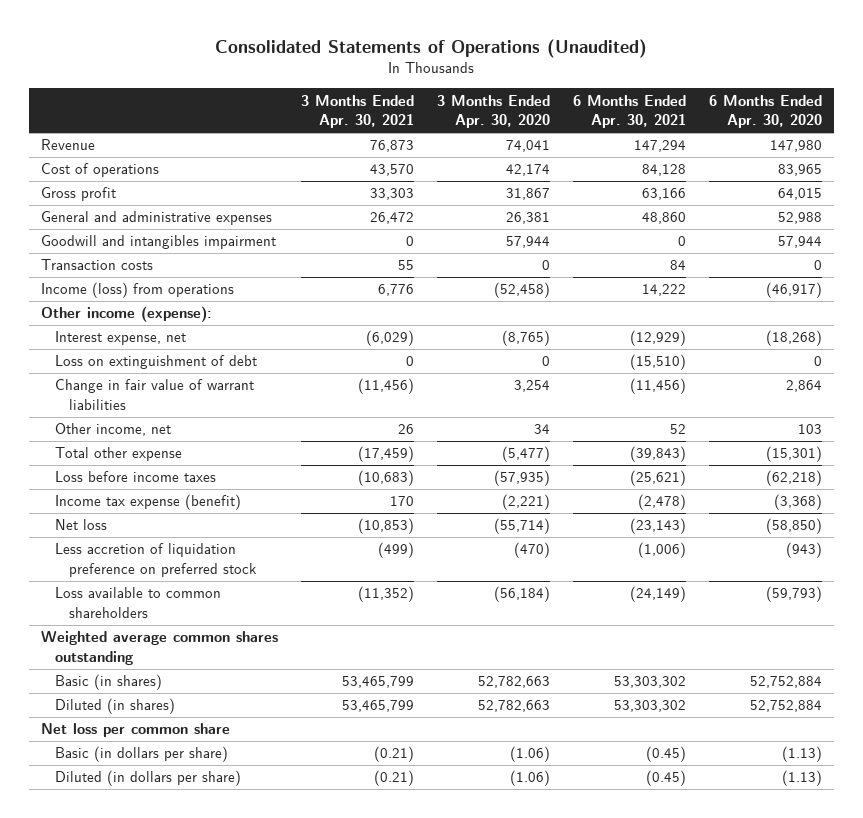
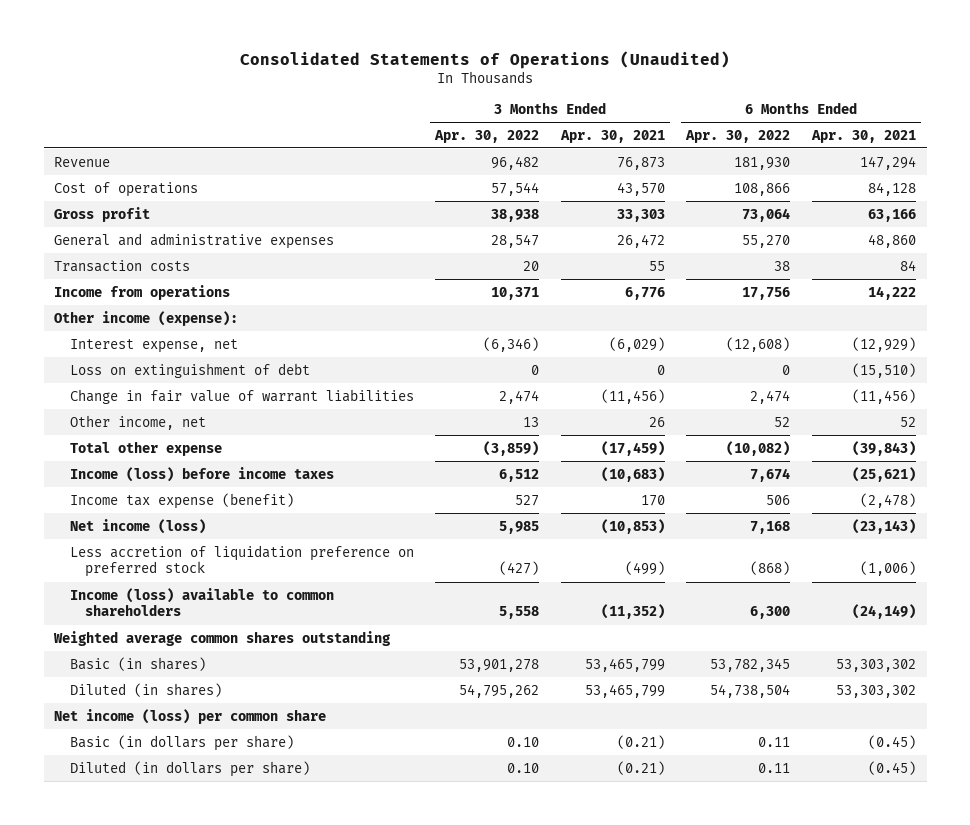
- | 3 Months Ended Apr. 30, 2021 | 3 Months Ended Apr. 30, 2020 | 6 Months Ended Apr. 30, 2021 | 6 Months Ended Apr. 30, 2020
+ | 3 Months Ended Apr. 30, 2022 | 3 Months Ended Apr. 30, 2021 | 6 Months Ended Apr. 30, 2022 | 6 Months Ended Apr. 30, 2021
- Goodwill and intangibles impairment | 0 | 57,944 | 0 | 57,944
- Income (loss) from operations | 6,776 | (52,458) | 14,222 | (46,917)
+ Income from operations | 10,371 | 6,776 | 17,756 | 14,222
- Loss before income taxes | (10,683) | (57,935) | (25,621) | (62,218)
+ Income (loss) before income taxes | 6,512 | (10,683) | 7,674 | (25,621)
- Net loss | (10,853) | (55,714) | (23,143) | (58,850)
+ Net income (loss) | 5,985 | (10,853) | 7,168 | (23,143)
- Loss available to common shareholders | (11,352) | (56,184) | (24,149) | (59,793)
+ Income (loss) available to common shareholders | 5,558 | (11,352) | 6,300 | (24,149)
- Net loss per common share
+ Net income (loss) per common share

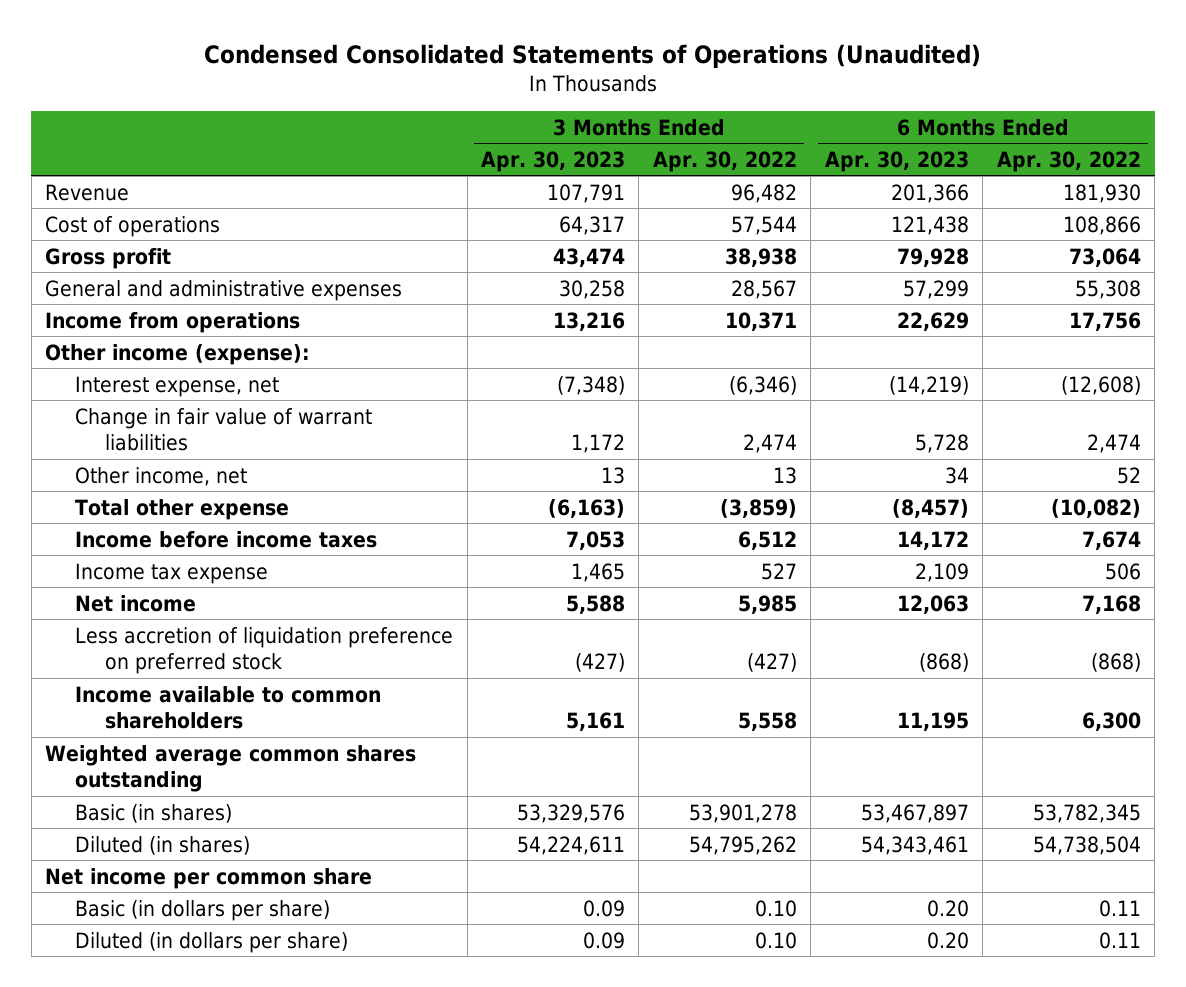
- Consolidated Statements of Operations (Unaudited)
+ Condensed Consolidated Statements of Operations (Unaudited)
- | 3 Months Ended Apr. 30, 2022 | 3 Months Ended Apr. 30, 2021 | 6 Months Ended Apr. 30, 2022 | 6 Months Ended Apr. 30, 2021
+ | 3 Months Ended Apr. 30, 2023 | 3 Months Ended Apr. 30, 2022 | 6 Months Ended Apr. 30, 2023 | 6 Months Ended Apr. 30, 2022
- General and administrative expenses | 28,547 | 26,472 | 55,270 | 48,860
- Transaction costs | 20 | 55 | 38 | 84
+ General and administrative expenses | 30,258 | 28,567 | 57,299 | 55,308
- Loss on extinguishment of debt | 0 | 0 | 0 | (15,510)
- Income (loss) before income taxes | 6,512 | (10,683) | 7,674 | (25,621)
- Income tax expense (benefit) | 527 | 170 | 506 | (2,478)
- Net income (loss) | 5,985 | (10,853) | 7,168 | (23,143)
+ Income before income taxes | 7,053 | 6,512 | 14,172 | 7,674
+ Income tax expense | 1,465 | 527 | 2,109 | 506
+ Net income | 5,588 | 5,985 | 12,063 | 7,168
- Income (loss) available to common shareholders | 5,558 | (11,352) | 6,300 | (24,149)
+ Income available to common shareholders | 5,161 | 5,558 | 11,195 | 6,300
- Net income (loss) per common share
+ Net income per common share

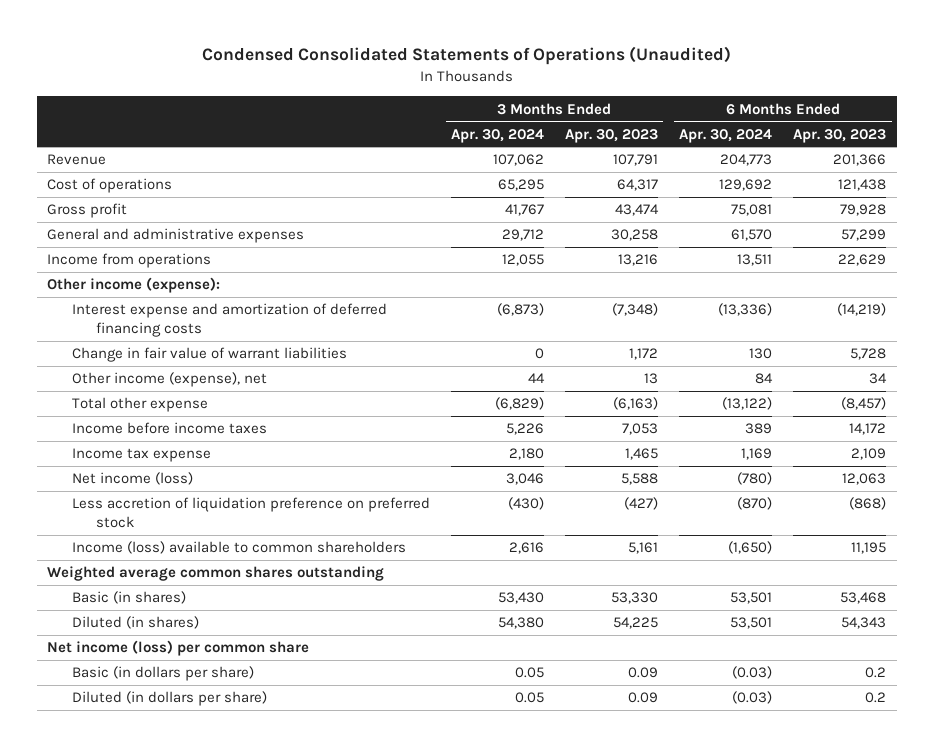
- | 3 Months Ended Apr. 30, 2023 | 3 Months Ended Apr. 30, 2022 | 6 Months Ended Apr. 30, 2023 | 6 Months Ended Apr. 30, 2022
+ | 3 Months Ended Apr. 30, 2024 | 3 Months Ended Apr. 30, 2023 | 6 Months Ended Apr. 30, 2024 | 6 Months Ended Apr. 30, 2023
- Interest expense, net | (7,348) | (6,346) | (14,219) | (12,608)
+ Interest expense and amortization of deferred financing costs | (6,873) | (7,348) | (13,336) | (14,219)
- Other income, net | 13 | 13 | 34 | 52
+ Other income (expense), net | 44 | 13 | 84 | 34
- Net income | 5,588 | 5,985 | 12,063 | 7,168
+ Net income (loss) | 3,046 | 5,588 | (780) | 12,063
- Income available to common shareholders | 5,161 | 5,558 | 11,195 | 6,300
+ Income (loss) available to common shareholders | 2,616 | 5,161 | (1,650) | 11,195
- Basic (in shares) | 53,329,576 | 53,901,278 | 53,467,897 | 53,782,345
- Diluted (in shares) | 54,224,611 | 54,795,262 | 54,343,461 | 54,738,504
- Net income per common share
- Basic (in dollars per share) | 0.09 | 0.10 | 0.20 | 0.11
- Diluted (in dollars per share) | 0.09 | 0.10 | 0.20 | 0.11
+ Basic (in shares) | 53,430 | 53,330 | 53,501 | 53,468
+ Diluted (in shares) | 54,380 | 54,225 | 53,501 | 54,343
+ Net income (loss) per common share
+ Basic (in dollars per share) | 0.05 | 0.09 | (0.03) | 0.2
+ Diluted (in dollars per share) | 0.05 | 0.09 | (0.03) | 0.2

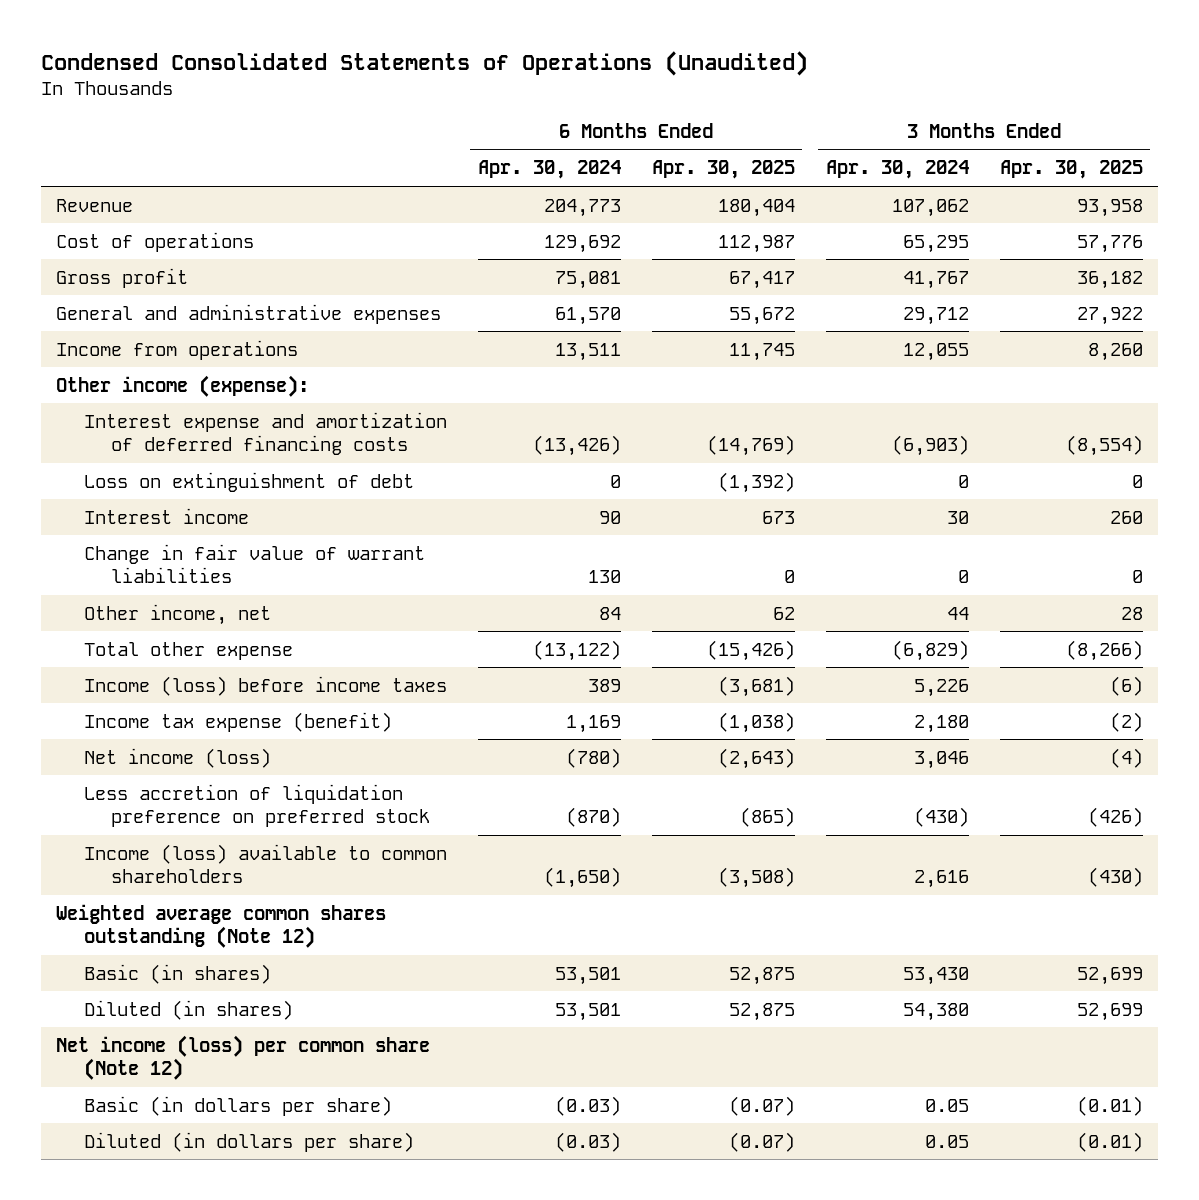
- | 3 Months Ended Apr. 30, 2024 | 3 Months Ended Apr. 30, 2023 | 6 Months Ended Apr. 30, 2024 | 6 Months Ended Apr. 30, 2023
+ | 6 Months Ended Apr. 30, 2024 | 6 Months Ended Apr. 30, 2025 | 3 Months Ended Apr. 30, 2024 | 3 Months Ended Apr. 30, 2025
- Interest expense and amortization of deferred financing costs | (6,873) | (7,348) | (13,336) | (14,219)
+ Interest expense and amortization of deferred financing costs | (13,426) | (14,769) | (6,903) | (8,554)
+ Loss on extinguishment of debt | 0 | (1,392) | 0 | 0
+ Interest income | 90 | 673 | 30 | 260
- Other income (expense), net | 44 | 13 | 84 | 34
+ Other income, net | 84 | 62 | 44 | 28
- Income before income taxes | 5,226 | 7,053 | 389 | 14,172
- Income tax expense | 2,180 | 1,465 | 1,169 | 2,109
+ Income (loss) before income taxes | 389 | (3,681) | 5,226 | (6)
+ Income tax expense (benefit) | 1,169 | (1,038) | 2,180 | (2)
- Weighted average common shares outstanding
+ Weighted average common shares outstanding (Note 12)
- Net income (loss) per common share
+ Net income (loss) per common share (Note 12)

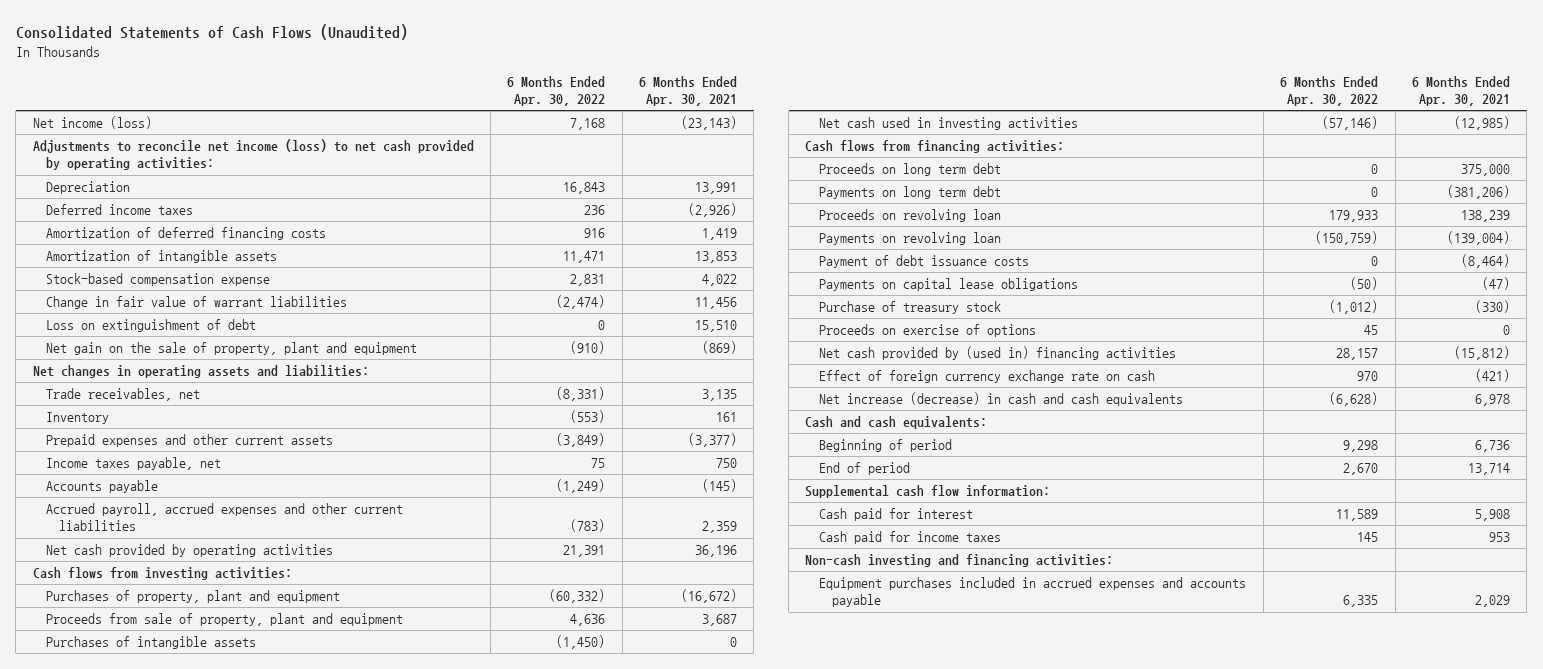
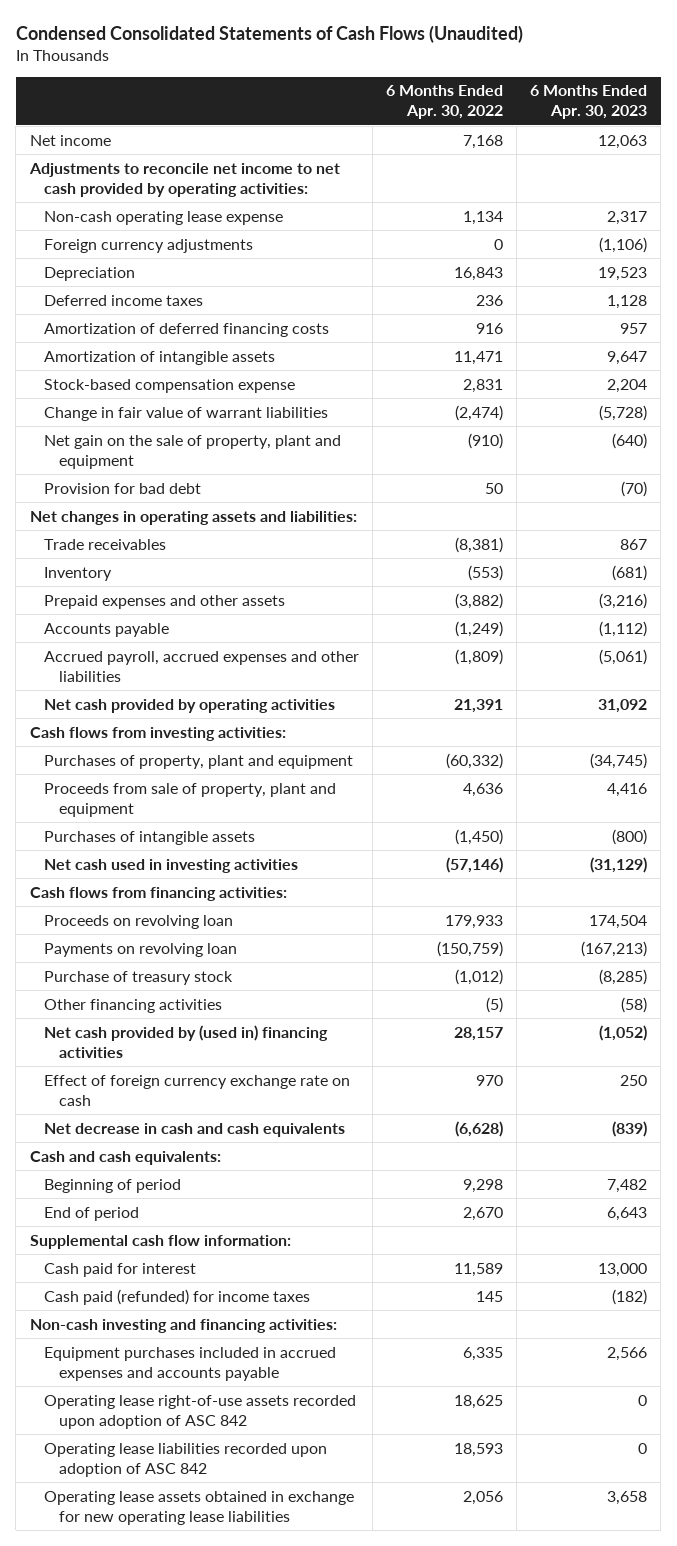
- Consolidated Statements of Cash Flows (Unaudited)
+ Condensed Consolidated Statements of Cash Flows (Unaudited)
- | 6 Months Ended Apr. 30, 2022 | 6 Months Ended Apr. 30, 2021
+ | 6 Months Ended Apr. 30, 2022 | 6 Months Ended Apr. 30, 2023
- Net income (loss) | 7,168 | (23,143)
- Adjustments to reconcile net income (loss) to net cash provided by operating activities:
+ Net income | 7,168 | 12,063
+ Adjustments to reconcile net income to net cash provided by operating activities:
+ Non-cash operating lease expense | 1,134 | 2,317
+ Foreign currency adjustments | 0 | (1,106)
- Loss on extinguishment of debt | 0 | 15,510
+ Provision for bad debt | 50 | (70)
- Trade receivables, net | (8,331) | 3,135
+ Trade receivables | (8,381) | 867
- Prepaid expenses and other current assets | (3,849) | (3,377)
- Income taxes payable, net | 75 | 750
+ Prepaid expenses and other assets | (3,882) | (3,216)
- Accrued payroll, accrued expenses and other current liabilities | (783) | 2,359
+ Accrued payroll, accrued expenses and other liabilities | (1,809) | (5,061)
- Proceeds on long term debt | 0 | 375,000
- Payments on long term debt | 0 | (381,206)
- Payment of debt issuance costs | 0 | (8,464)
- Payments on capital lease obligations | (50) | (47)
- Proceeds on exercise of options | 45 | 0
+ Other financing activities | (5) | (58)
- Net increase (decrease) in cash and cash equivalents | (6,628) | 6,978
+ Net decrease in cash and cash equivalents | (6,628) | (839)
- Cash paid for income taxes | 145 | 953
+ Cash paid (refunded) for income taxes | 145 | (182)
+ Operating lease right-of-use assets recorded upon adoption of ASC 842 | 18,625 | 0
+ Operating lease liabilities recorded upon adoption of ASC 842 | 18,593 | 0
+ Operating lease assets obtained in exchange for new operating lease liabilities | 2,056 | 3,658

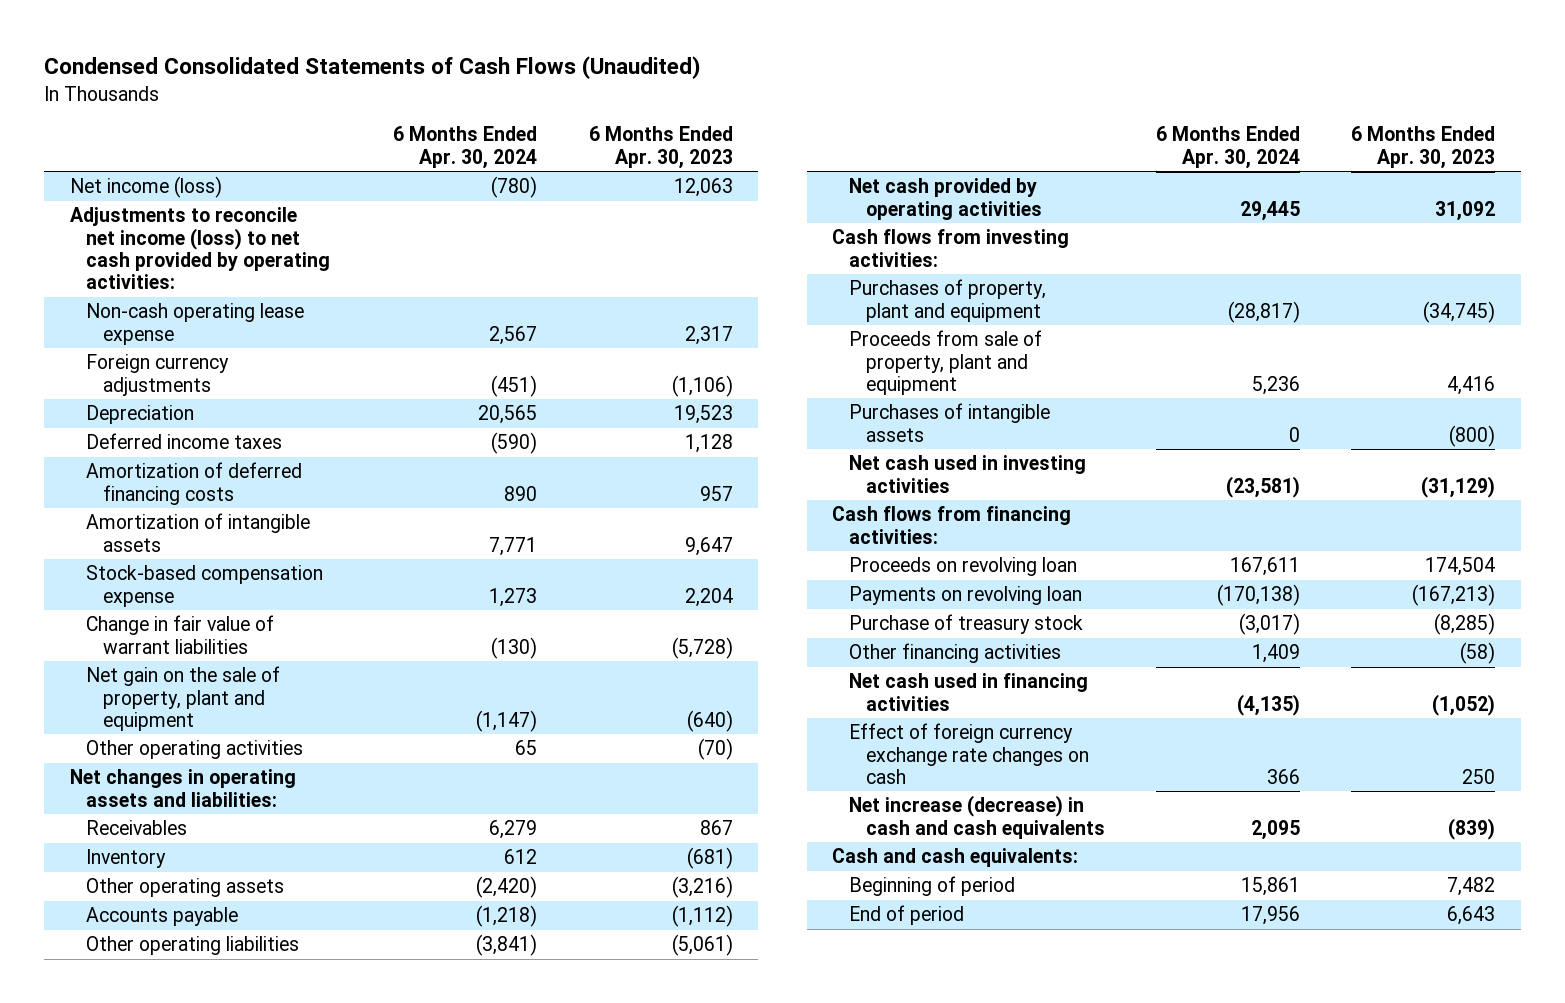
- | 6 Months Ended Apr. 30, 2022 | 6 Months Ended Apr. 30, 2023
+ | 6 Months Ended Apr. 30, 2024 | 6 Months Ended Apr. 30, 2023
- Net income | 7,168 | 12,063
- Adjustments to reconcile net income to net cash provided by operating activities:
+ Net income (loss) | (780) | 12,063
+ Adjustments to reconcile net income (loss) to net cash provided by operating activities:
- Provision for bad debt | 50 | (70)
+ Other operating activities | 65 | (70)
- Trade receivables | (8,381) | 867
+ Receivables | 6,279 | 867
- Prepaid expenses and other assets | (3,882) | (3,216)
+ Other operating assets | (2,420) | (3,216)
- Accrued payroll, accrued expenses and other liabilities | (1,809) | (5,061)
+ Other operating liabilities | (3,841) | (5,061)
- Net cash provided by (used in) financing activities | 28,157 | (1,052)
- Effect of foreign currency exchange rate on cash | 970 | 250
- Net decrease in cash and cash equivalents | (6,628) | (839)
+ Net cash used in financing activities | (4,135) | (1,052)
+ Effect of foreign currency exchange rate changes on cash | 366 | 250
+ Net increase (decrease) in cash and cash equivalents | 2,095 | (839)
- Supplemental cash flow information:
- Cash paid for interest | 11,589 | 13,000
- Cash paid (refunded) for income taxes | 145 | (182)
- Non-cash investing and financing activities:
- Equipment purchases included in accrued expenses and accounts payable | 6,335 | 2,566
- Operating lease right-of-use assets recorded upon adoption of ASC 842 | 18,625 | 0
- Operating lease liabilities recorded upon adoption of ASC 842 | 18,593 | 0
- Operating lease assets obtained in exchange for new operating lease liabilities | 2,056 | 3,658

